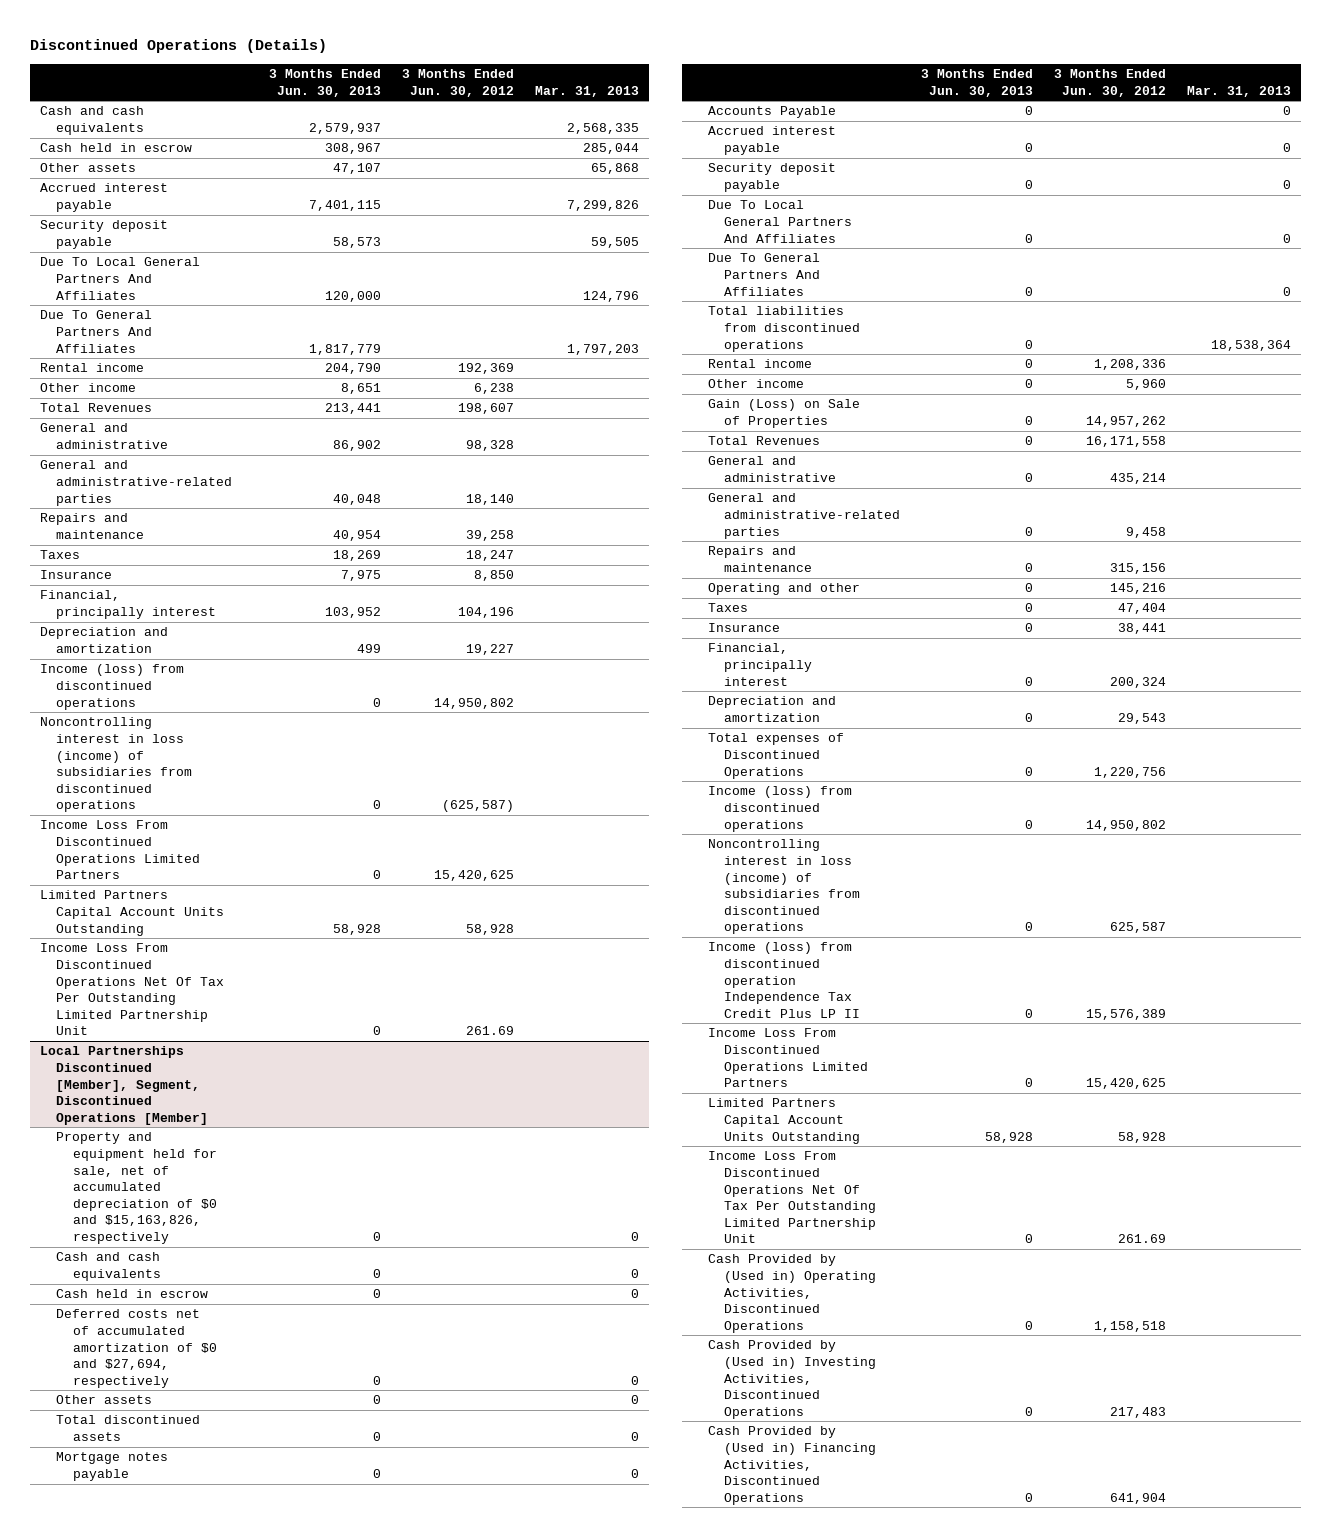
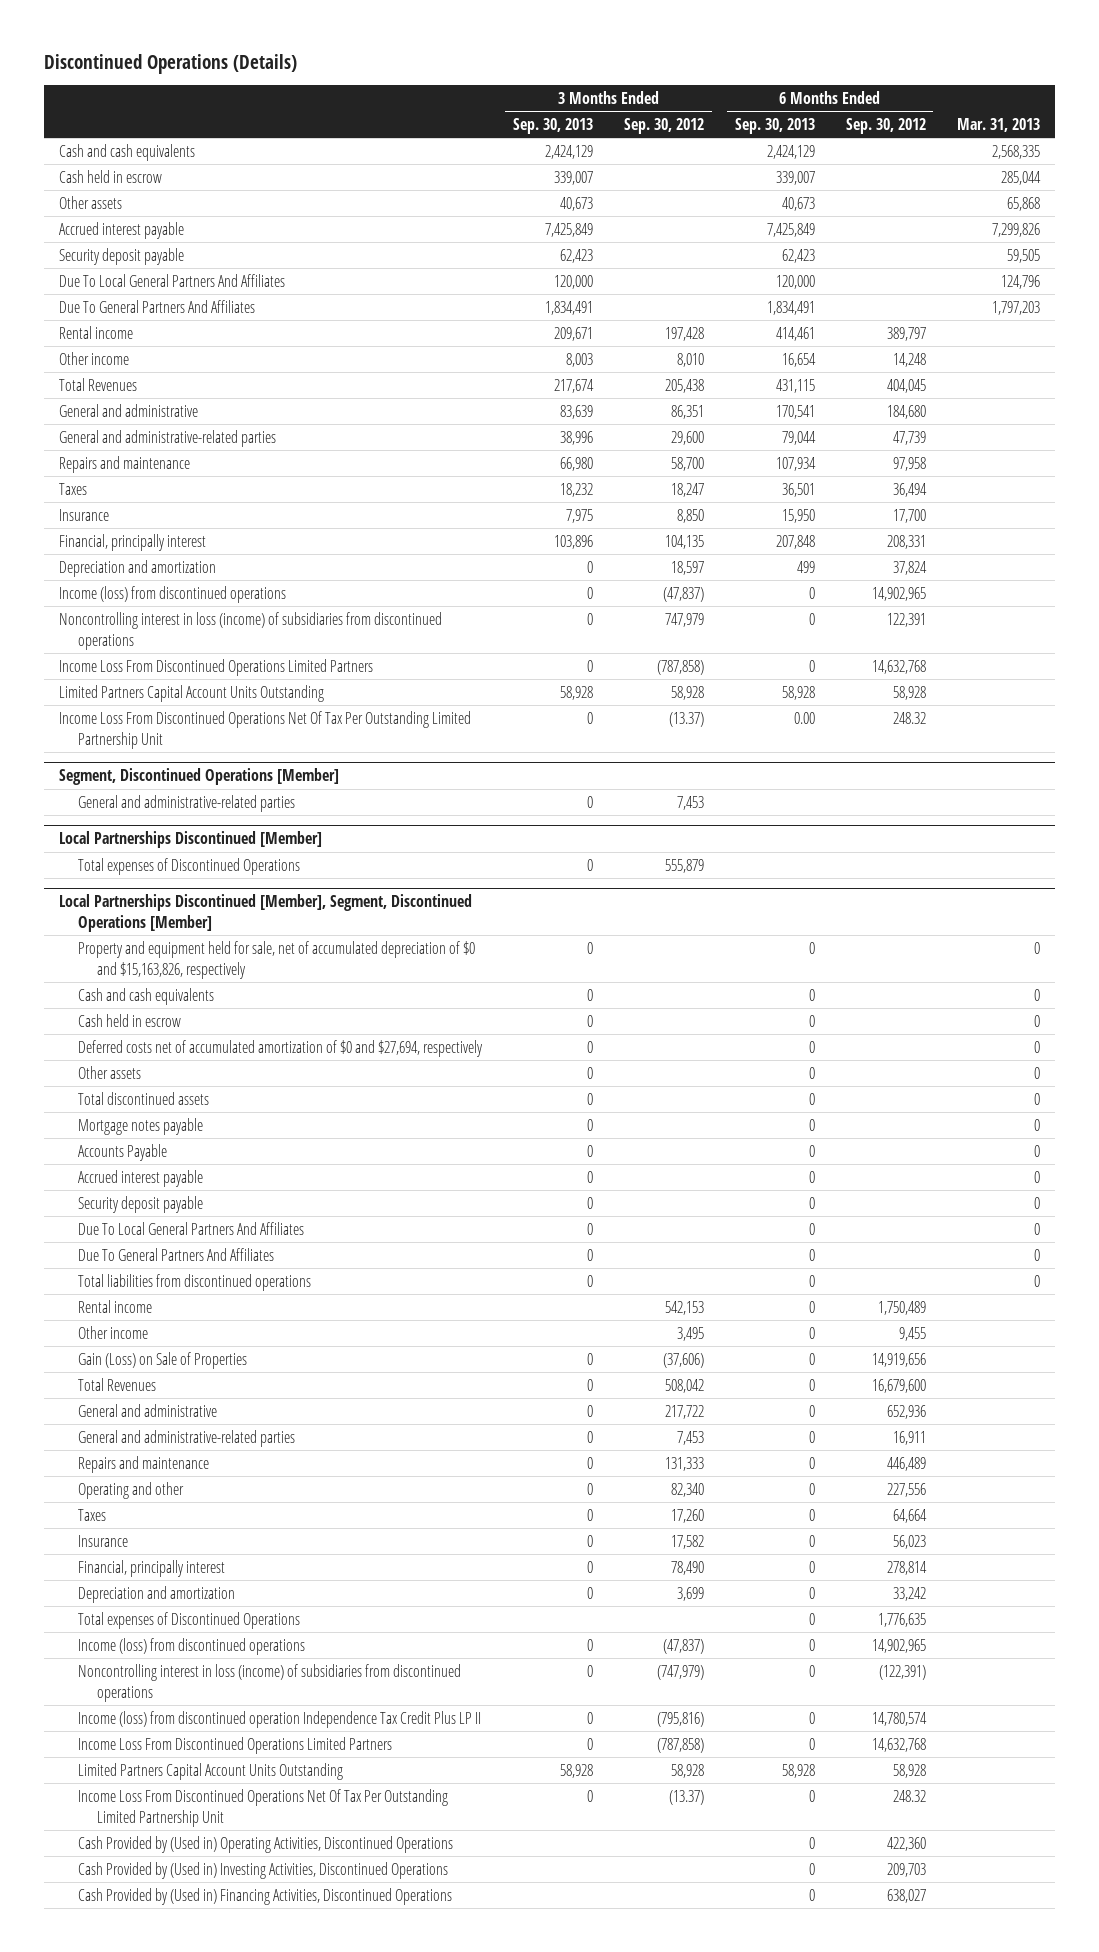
- | 3 Months Ended Jun. 30, 2013 | 3 Months Ended Jun. 30, 2012 | Mar. 31, 2013
+ | 3 Months Ended Sep. 30, 2013 | 3 Months Ended Sep. 30, 2012 | 6 Months Ended Sep. 30, 2013 | 6 Months Ended Sep. 30, 2012 | Mar. 31, 2013
+ Segment, Discontinued Operations [Member]
+ General and administrative-related parties | 0 | 7,453 | | |
+ Local Partnerships Discontinued [Member]
+ Total expenses of Discontinued Operations | 0 | 555,879 | | |
@ Local Partnerships Discontinued [Member], Segment, Discontinued Operations [Member]
- Total liabilities from discontinued operations | 0 | | 18,538,364
+ Total liabilities from discontinued operations | 0 | | 0 | | 0

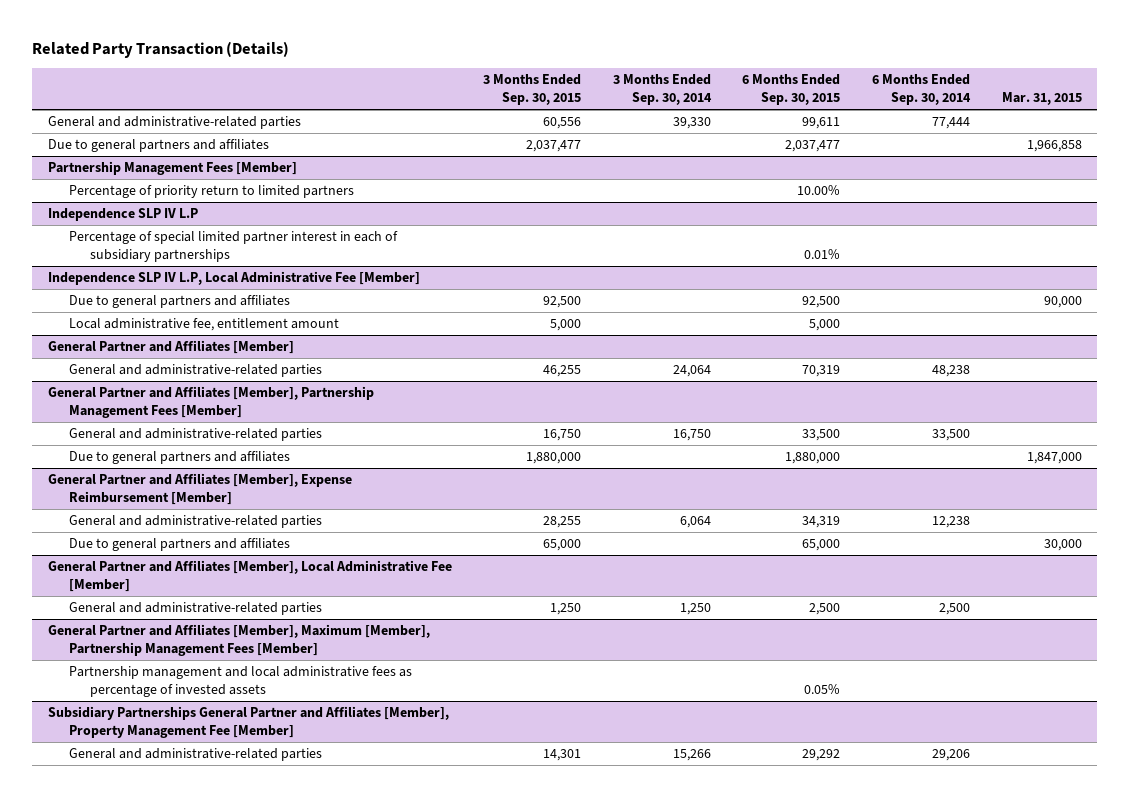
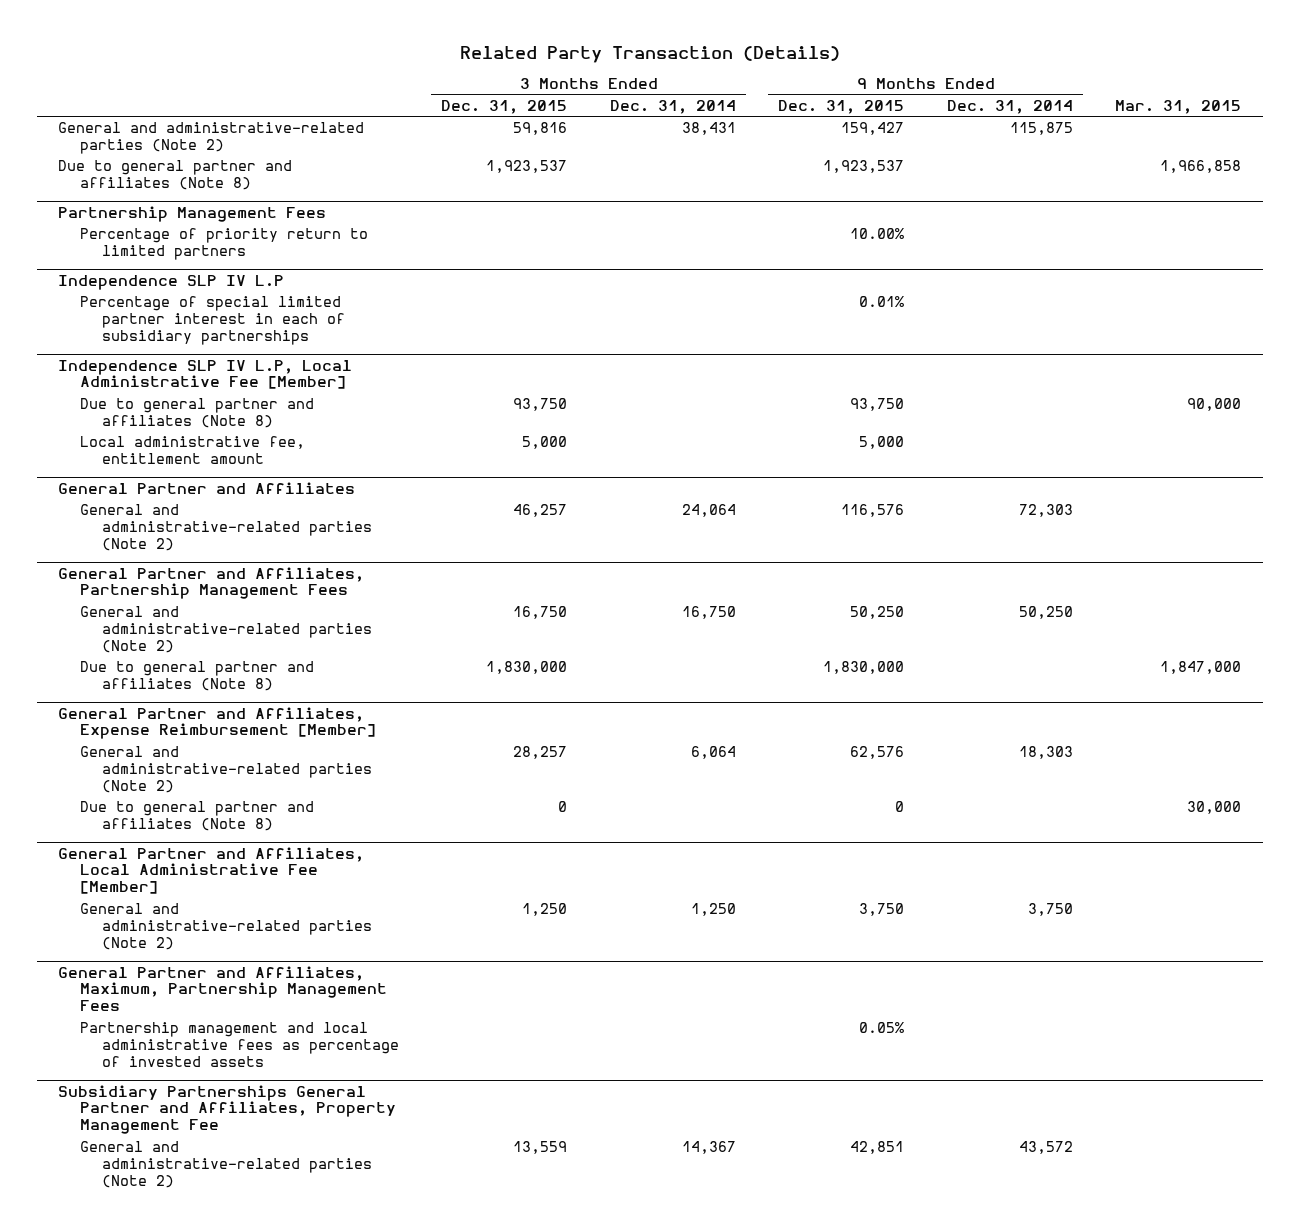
- | 3 Months Ended Sep. 30, 2015 | 3 Months Ended Sep. 30, 2014 | 6 Months Ended Sep. 30, 2015 | 6 Months Ended Sep. 30, 2014 | Mar. 31, 2015
+ | 3 Months Ended Dec. 31, 2015 | 3 Months Ended Dec. 31, 2014 | 9 Months Ended Dec. 31, 2015 | 9 Months Ended Dec. 31, 2014 | Mar. 31, 2015
- General and administrative-related parties | 60,556 | 39,330 | 99,611 | 77,444 |
- Due to general partners and affiliates | 2,037,477 | | 2,037,477 | | 1,966,858
- Partnership Management Fees [Member]
+ General and administrative-related parties (Note 2) | 59,816 | 38,431 | 159,427 | 115,875 |
+ Due to general partner and affiliates (Note 8) | 1,923,537 | | 1,923,537 | | 1,966,858
+ Partnership Management Fees
@ Independence SLP IV L.P, Local Administrative Fee [Member]
- Due to general partners and affiliates | 92,500 | | 92,500 | | 90,000
+ Due to general partner and affiliates (Note 8) | 93,750 | | 93,750 | | 90,000
- General Partner and Affiliates [Member]
- General and administrative-related parties | 46,255 | 24,064 | 70,319 | 48,238 |
- General Partner and Affiliates [Member], Partnership Management Fees [Member]
- General and administrative-related parties | 16,750 | 16,750 | 33,500 | 33,500 |
- Due to general partners and affiliates | 1,880,000 | | 1,880,000 | | 1,847,000
- General Partner and Affiliates [Member], Expense Reimbursement [Member]
- General and administrative-related parties | 28,255 | 6,064 | 34,319 | 12,238 |
- Due to general partners and affiliates | 65,000 | | 65,000 | | 30,000
- General Partner and Affiliates [Member], Local Administrative Fee [Member]
- General and administrative-related parties | 1,250 | 1,250 | 2,500 | 2,500 |
- General Partner and Affiliates [Member], Maximum [Member], Partnership Management Fees [Member]
+ General Partner and Affiliates
+ General and administrative-related parties (Note 2) | 46,257 | 24,064 | 116,576 | 72,303 |
+ General Partner and Affiliates, Partnership Management Fees
+ General and administrative-related parties (Note 2) | 16,750 | 16,750 | 50,250 | 50,250 |
+ Due to general partner and affiliates (Note 8) | 1,830,000 | | 1,830,000 | | 1,847,000
+ General Partner and Affiliates, Expense Reimbursement [Member]
+ General and administrative-related parties (Note 2) | 28,257 | 6,064 | 62,576 | 18,303 |
+ Due to general partner and affiliates (Note 8) | 0 | | 0 | | 30,000
+ General Partner and Affiliates, Local Administrative Fee [Member]
+ General and administrative-related parties (Note 2) | 1,250 | 1,250 | 3,750 | 3,750 |
+ General Partner and Affiliates, Maximum, Partnership Management Fees
- Subsidiary Partnerships General Partner and Affiliates [Member], Property Management Fee [Member]
- General and administrative-related parties | 14,301 | 15,266 | 29,292 | 29,206 |
+ Subsidiary Partnerships General Partner and Affiliates, Property Management Fee
+ General and administrative-related parties (Note 2) | 13,559 | 14,367 | 42,851 | 43,572 |

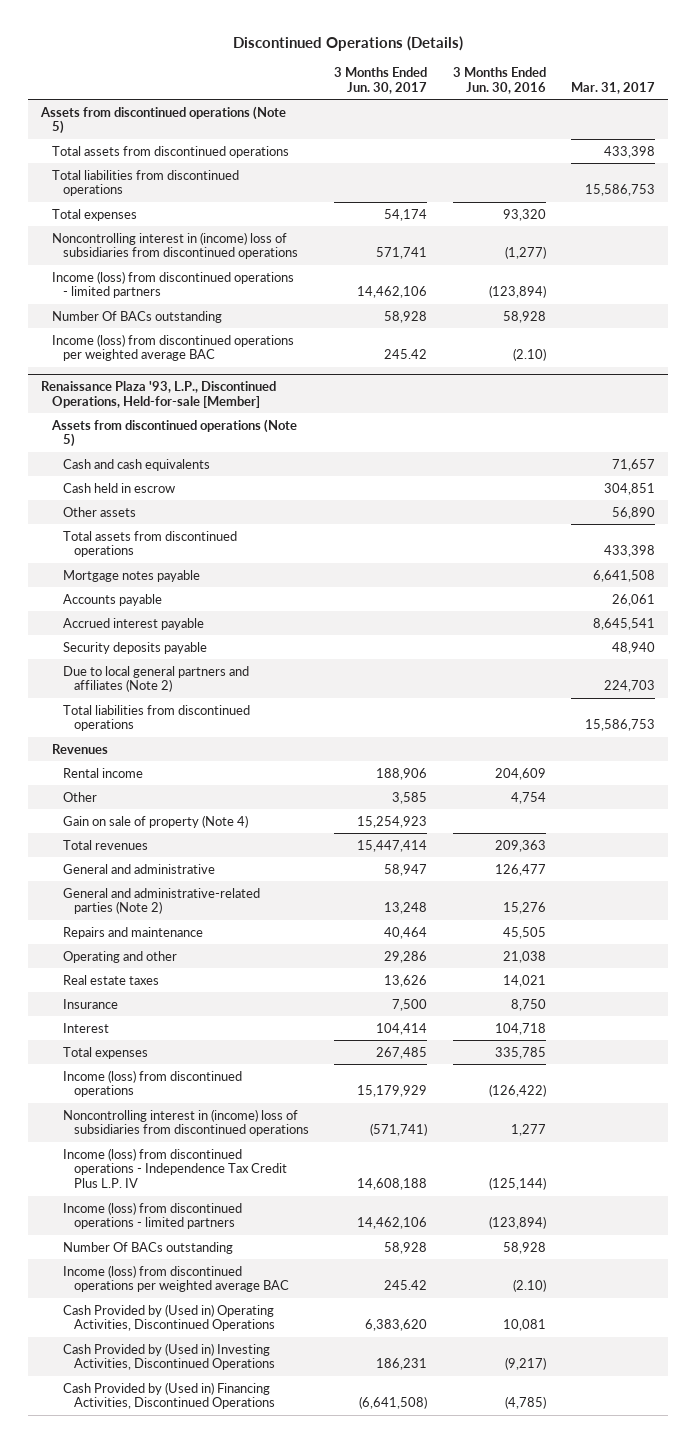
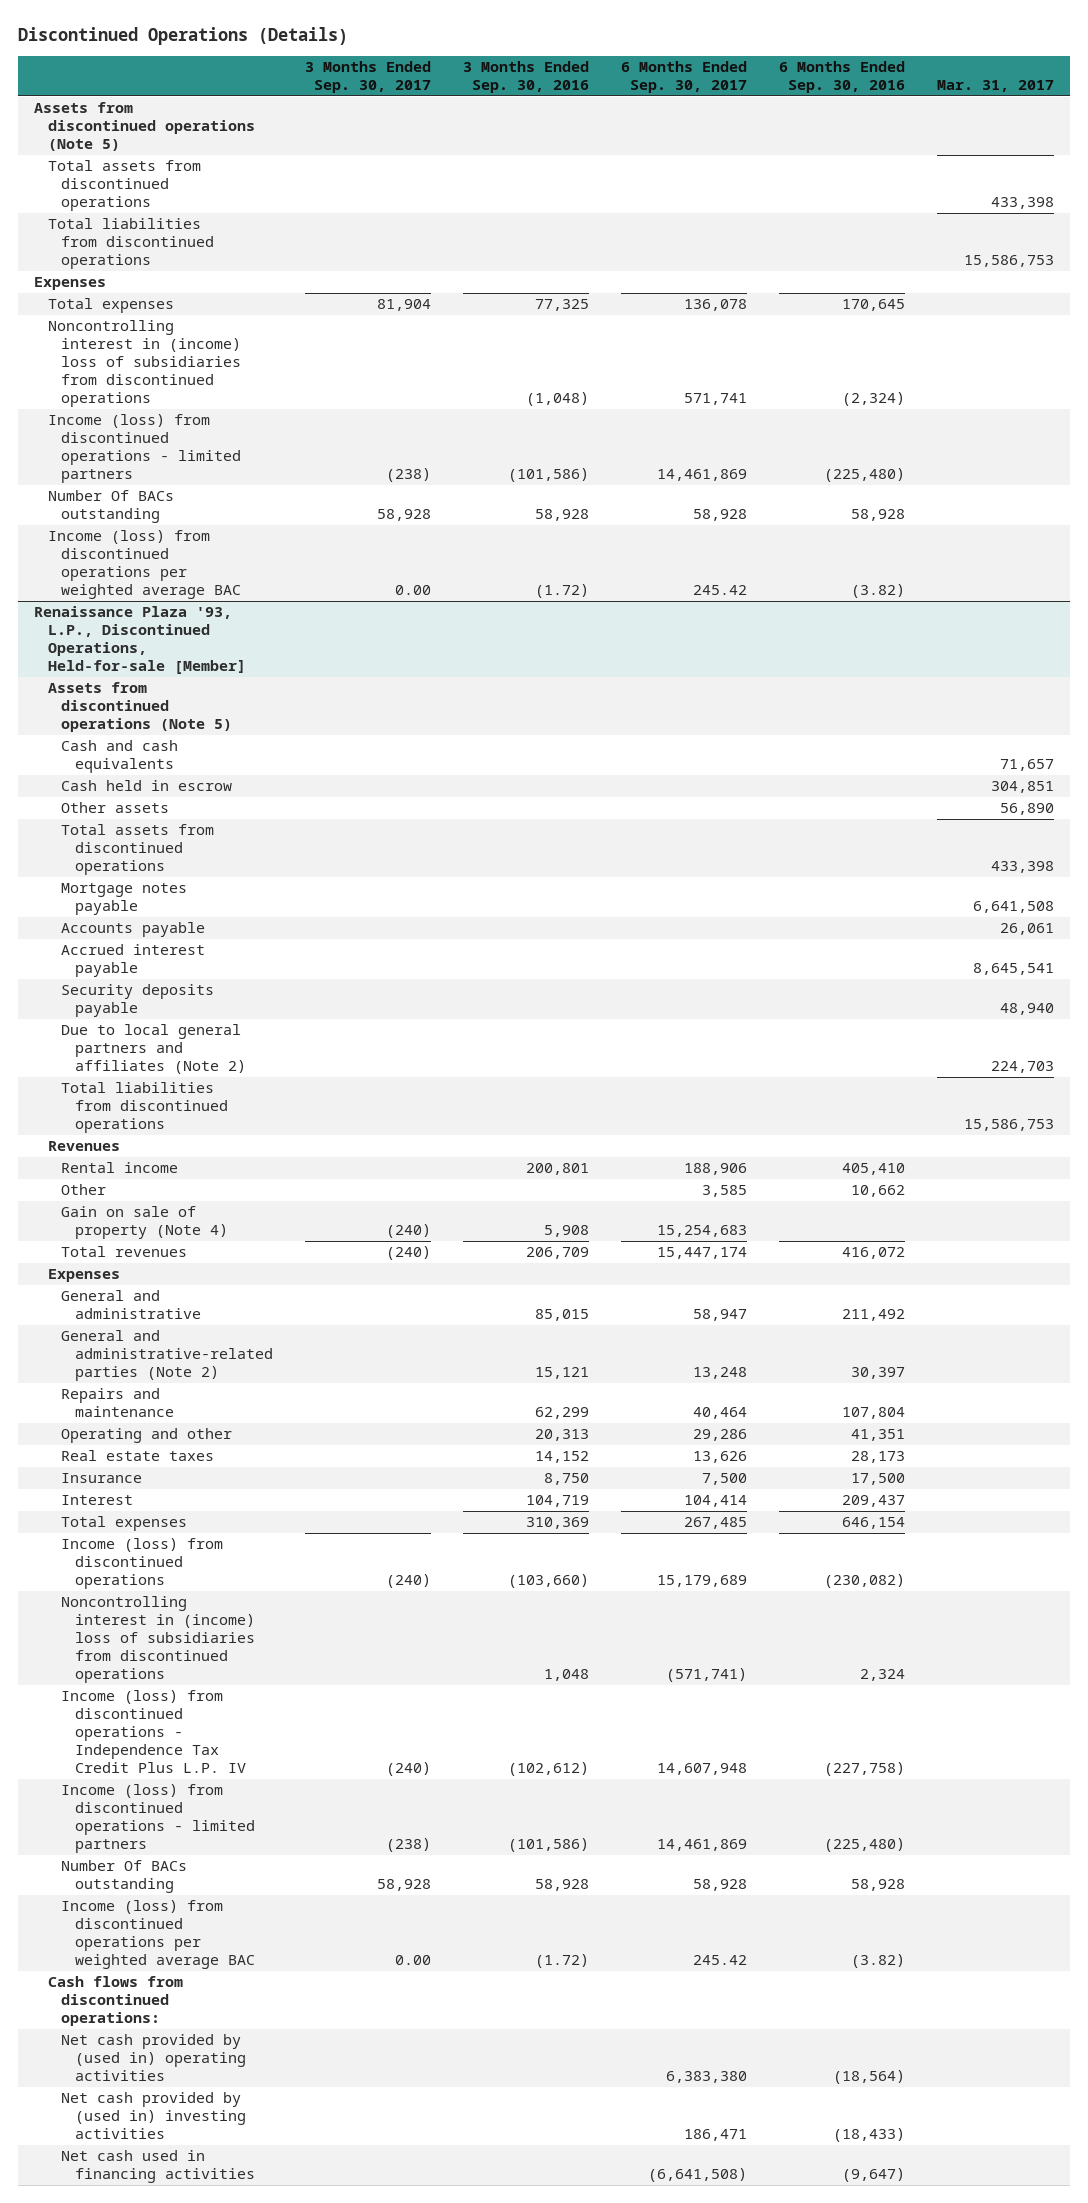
- | 3 Months Ended Jun. 30, 2017 | 3 Months Ended Jun. 30, 2016 | Mar. 31, 2017
+ | 3 Months Ended Sep. 30, 2017 | 3 Months Ended Sep. 30, 2016 | 6 Months Ended Sep. 30, 2017 | 6 Months Ended Sep. 30, 2016 | Mar. 31, 2017
+ Expenses
@ Renaissance Plaza '93, L.P., Discontinued Operations, Held-for-sale [Member]
+ Expenses
- Cash Provided by (Used in) Operating Activities, Discontinued Operations | 6,383,620 | 10,081 |
- Cash Provided by (Used in) Investing Activities, Discontinued Operations | 186,231 | (9,217) |
- Cash Provided by (Used in) Financing Activities, Discontinued Operations | (6,641,508) | (4,785) |
+ Cash flows from discontinued operations:
+ Net cash provided by (used in) operating activities | | | 6,383,380 | (18,564) |
+ Net cash provided by (used in) investing activities | | | 186,471 | (18,433) |
+ Net cash used in financing activities | | | (6,641,508) | (9,647) |

